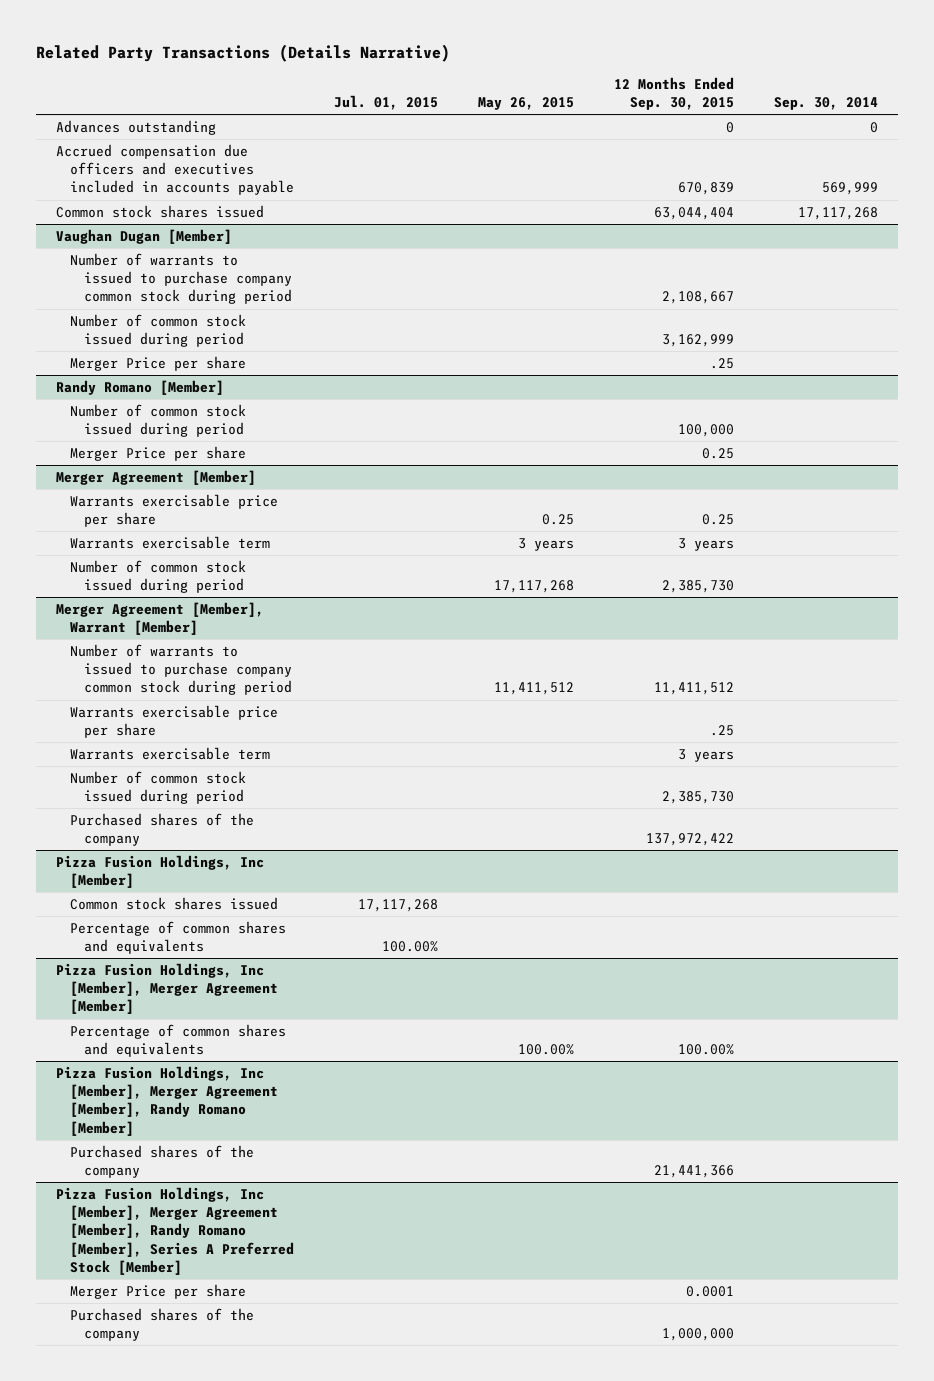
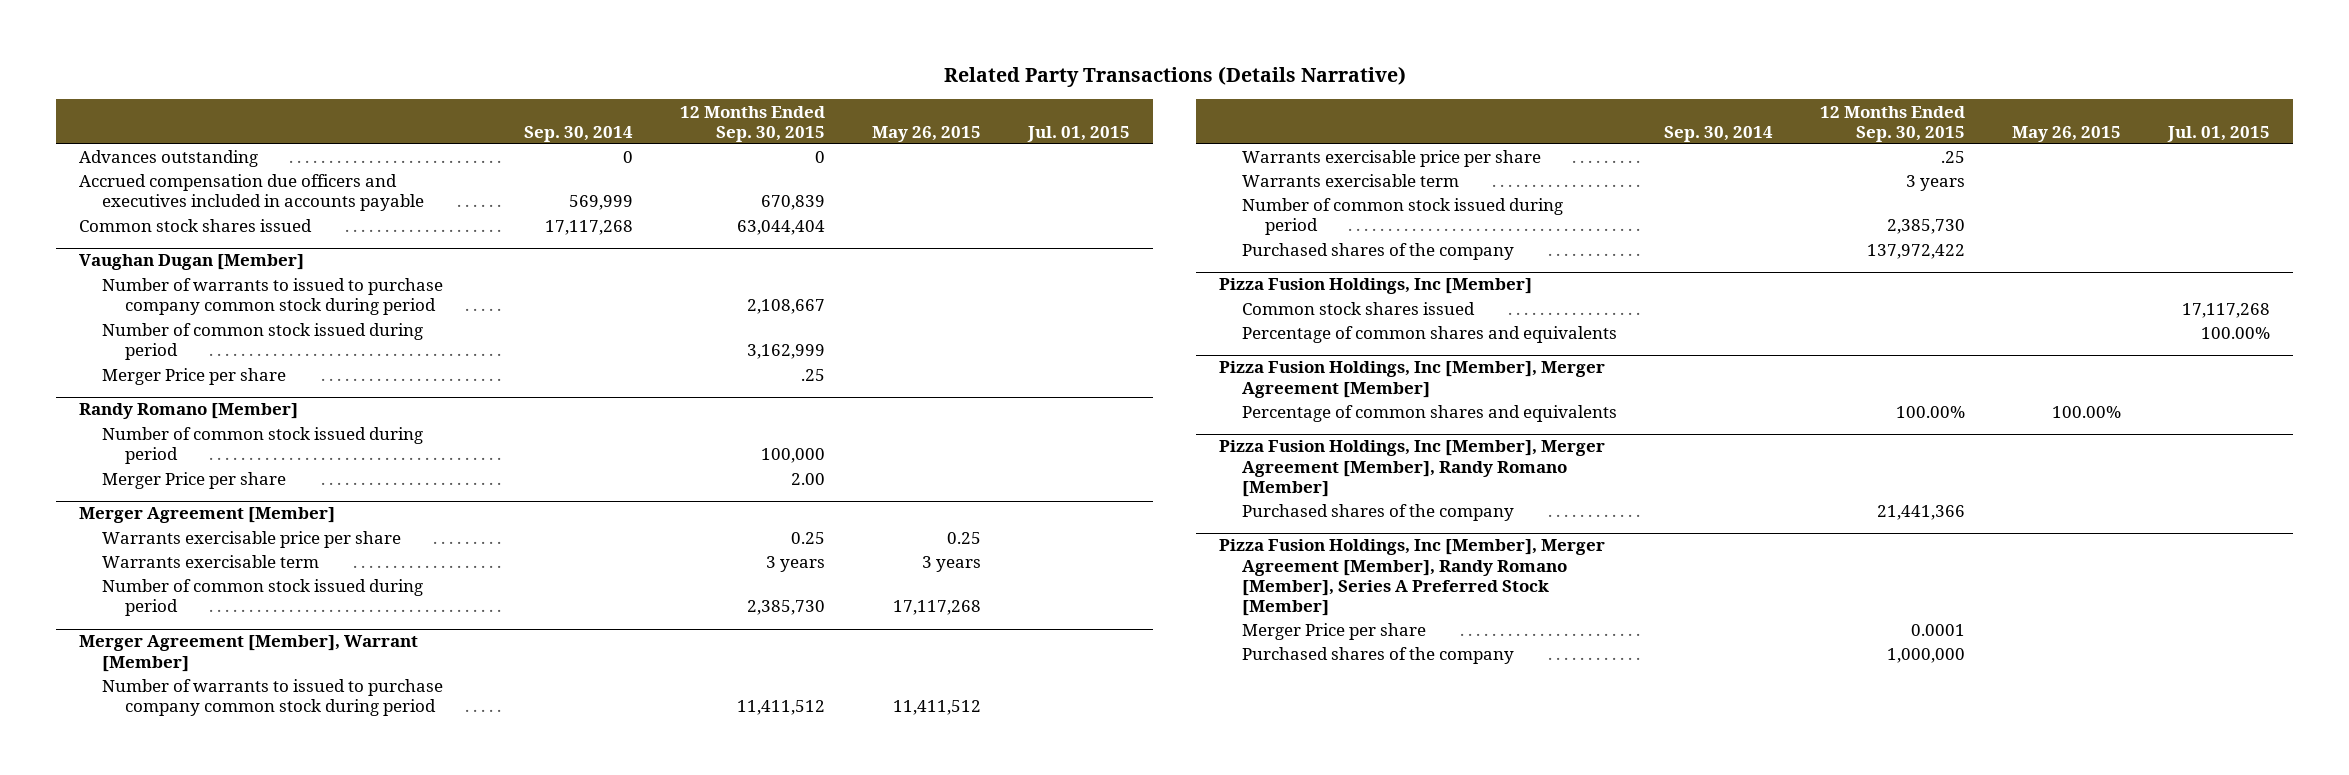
- | Jul. 01, 2015 | May 26, 2015 | 12 Months Ended Sep. 30, 2015 | Sep. 30, 2014
+ | Sep. 30, 2014 | 12 Months Ended Sep. 30, 2015 | May 26, 2015 | Jul. 01, 2015
@ Randy Romano [Member]
- Merger Price per share | | | 0.25 |
+ Merger Price per share | | 2.00 | |

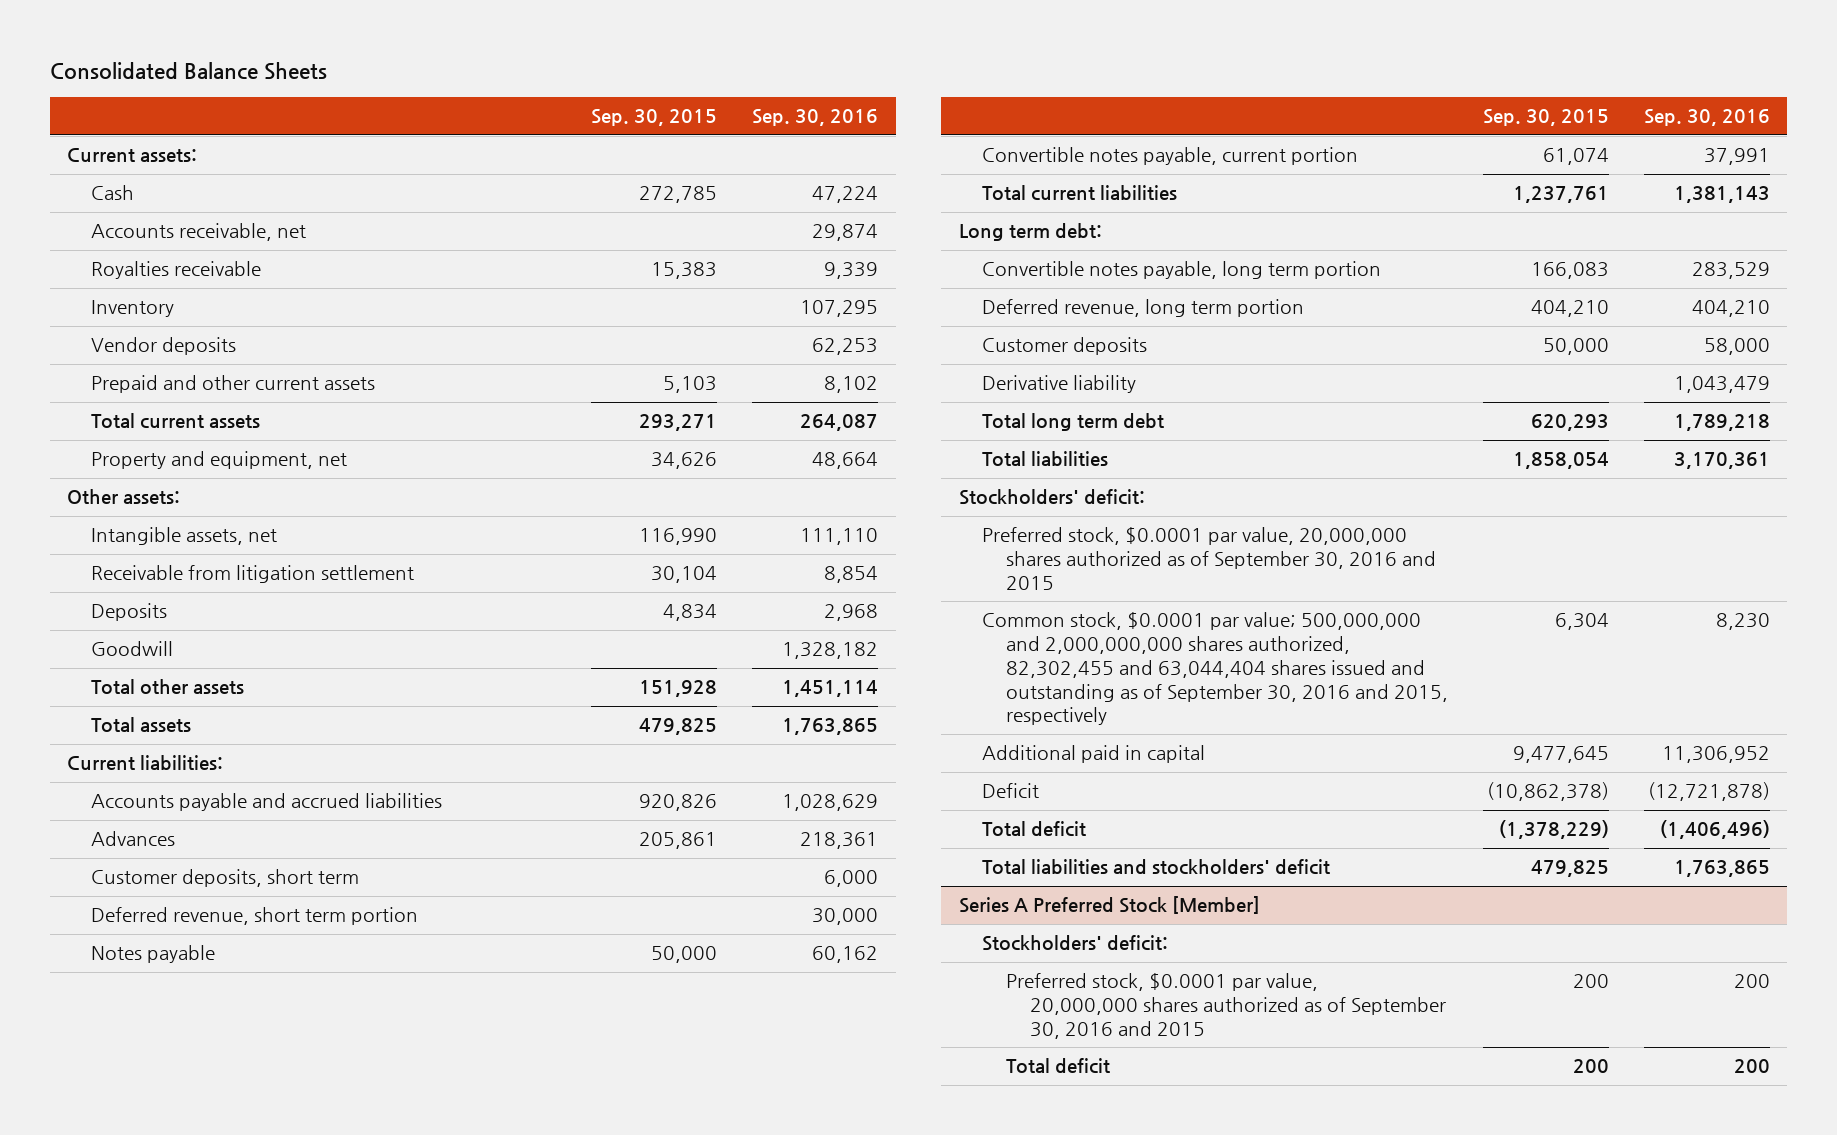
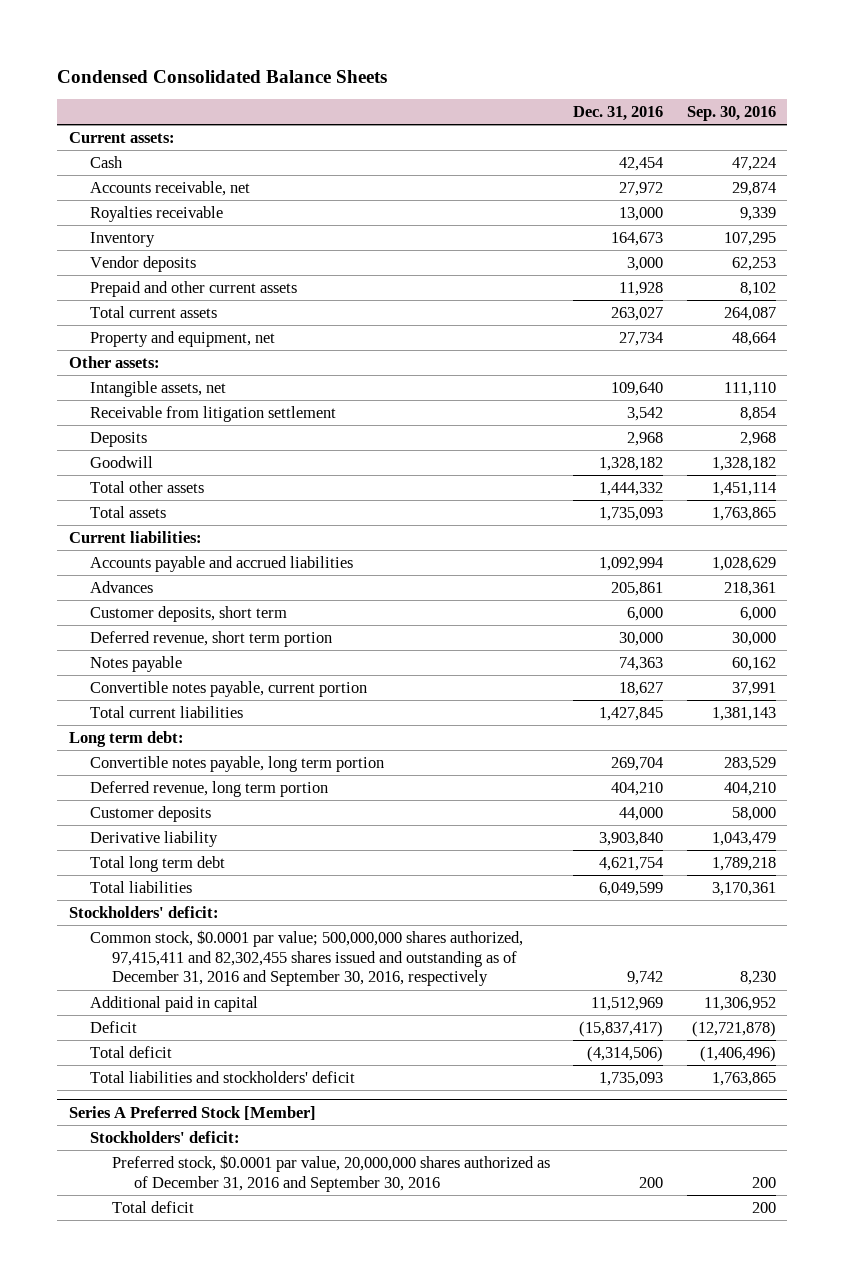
- Consolidated Balance Sheets
+ Condensed Consolidated Balance Sheets
- | Sep. 30, 2015 | Sep. 30, 2016
+ | Dec. 31, 2016 | Sep. 30, 2016
- Preferred stock, $0.0001 par value, 20,000,000 shares authorized as of September 30, 2016 and 2015
- Common stock, $0.0001 par value; 500,000,000 and 2,000,000,000 shares authorized, 82,302,455 and 63,044,404 shares issued and outstanding as of September 30, 2016 and 2015, respectively | 6,304 | 8,230
+ Common stock, $0.0001 par value; 500,000,000 shares authorized, 97,415,411 and 82,302,455 shares issued and outstanding as of December 31, 2016 and September 30, 2016, respectively | 9,742 | 8,230
@ Series A Preferred Stock [Member]
- Preferred stock, $0.0001 par value, 20,000,000 shares authorized as of September 30, 2016 and 2015 | 200 | 200
+ Preferred stock, $0.0001 par value, 20,000,000 shares authorized as of December 31, 2016 and September 30, 2016 | 200 | 200

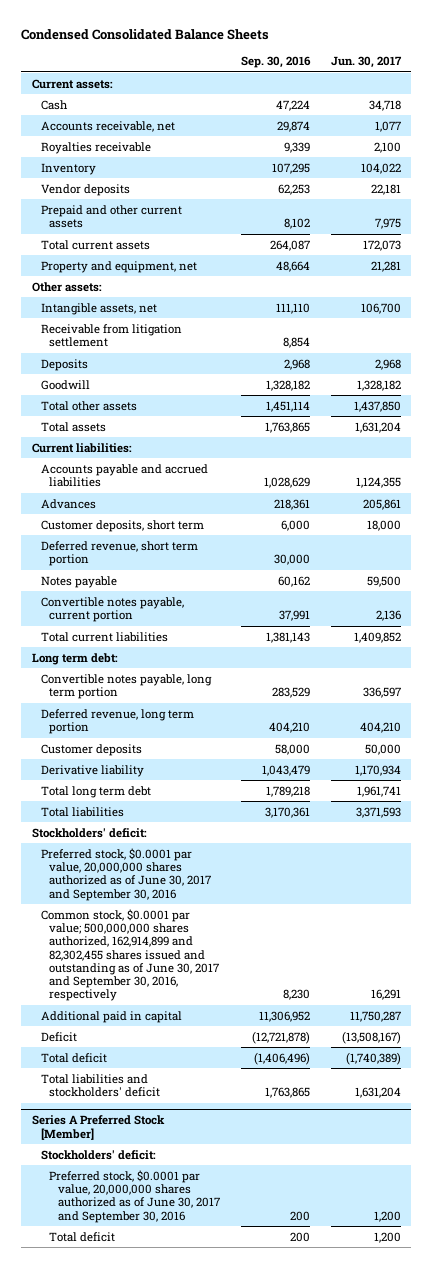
- | Dec. 31, 2016 | Sep. 30, 2016
+ | Sep. 30, 2016 | Jun. 30, 2017
- Common stock, $0.0001 par value; 500,000,000 shares authorized, 97,415,411 and 82,302,455 shares issued and outstanding as of December 31, 2016 and September 30, 2016, respectively | 9,742 | 8,230
+ Preferred stock, $0.0001 par value, 20,000,000 shares authorized as of June 30, 2017 and September 30, 2016
+ Common stock, $0.0001 par value; 500,000,000 shares authorized, 162,914,899 and 82,302,455 shares issued and outstanding as of June 30, 2017 and September 30, 2016, respectively | 8,230 | 16,291
@ Series A Preferred Stock [Member]
- Preferred stock, $0.0001 par value, 20,000,000 shares authorized as of December 31, 2016 and September 30, 2016 | 200 | 200
+ Preferred stock, $0.0001 par value, 20,000,000 shares authorized as of June 30, 2017 and September 30, 2016 | 200 | 1,200

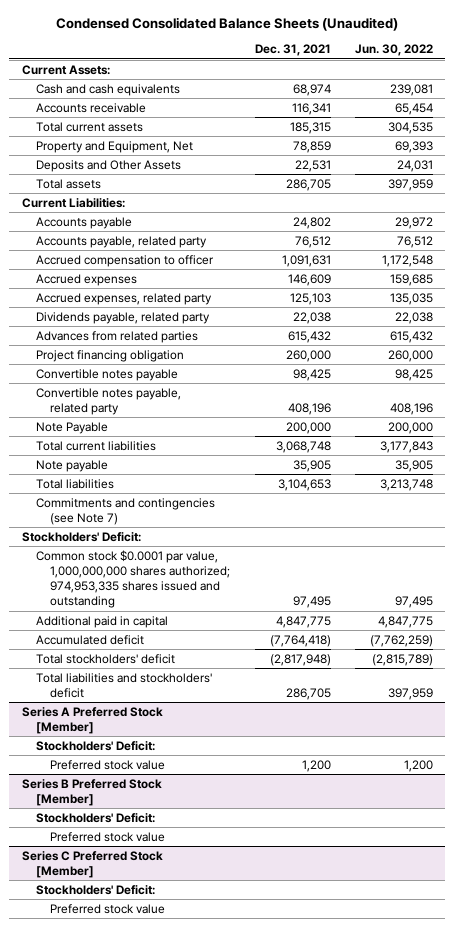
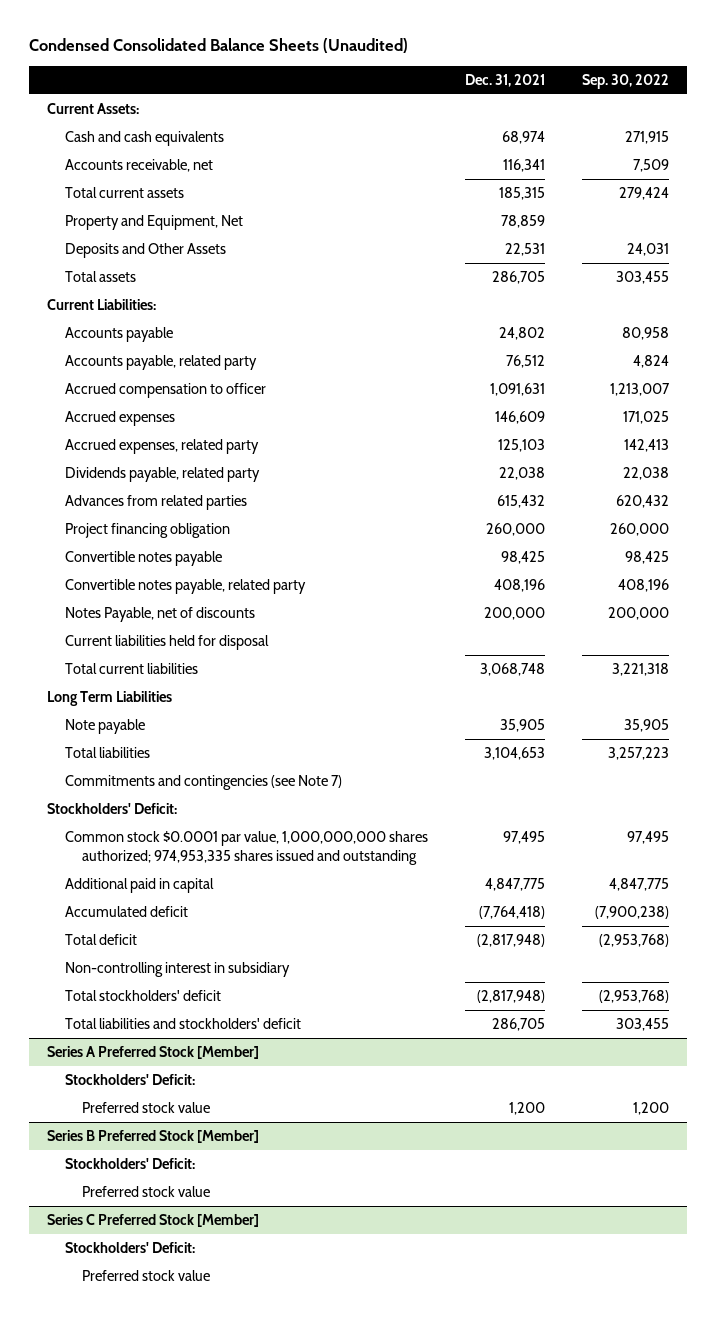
- | Dec. 31, 2021 | Jun. 30, 2022
+ | Dec. 31, 2021 | Sep. 30, 2022
- Accounts receivable | 116,341 | 65,454
+ Accounts receivable, net | 116,341 | 7,509
- Note Payable | 200,000 | 200,000
+ Notes Payable, net of discounts | 200,000 | 200,000
+ Current liabilities held for disposal
+ Long Term Liabilities
+ Total deficit | (2,817,948) | (2,953,768)
+ Non-controlling interest in subsidiary

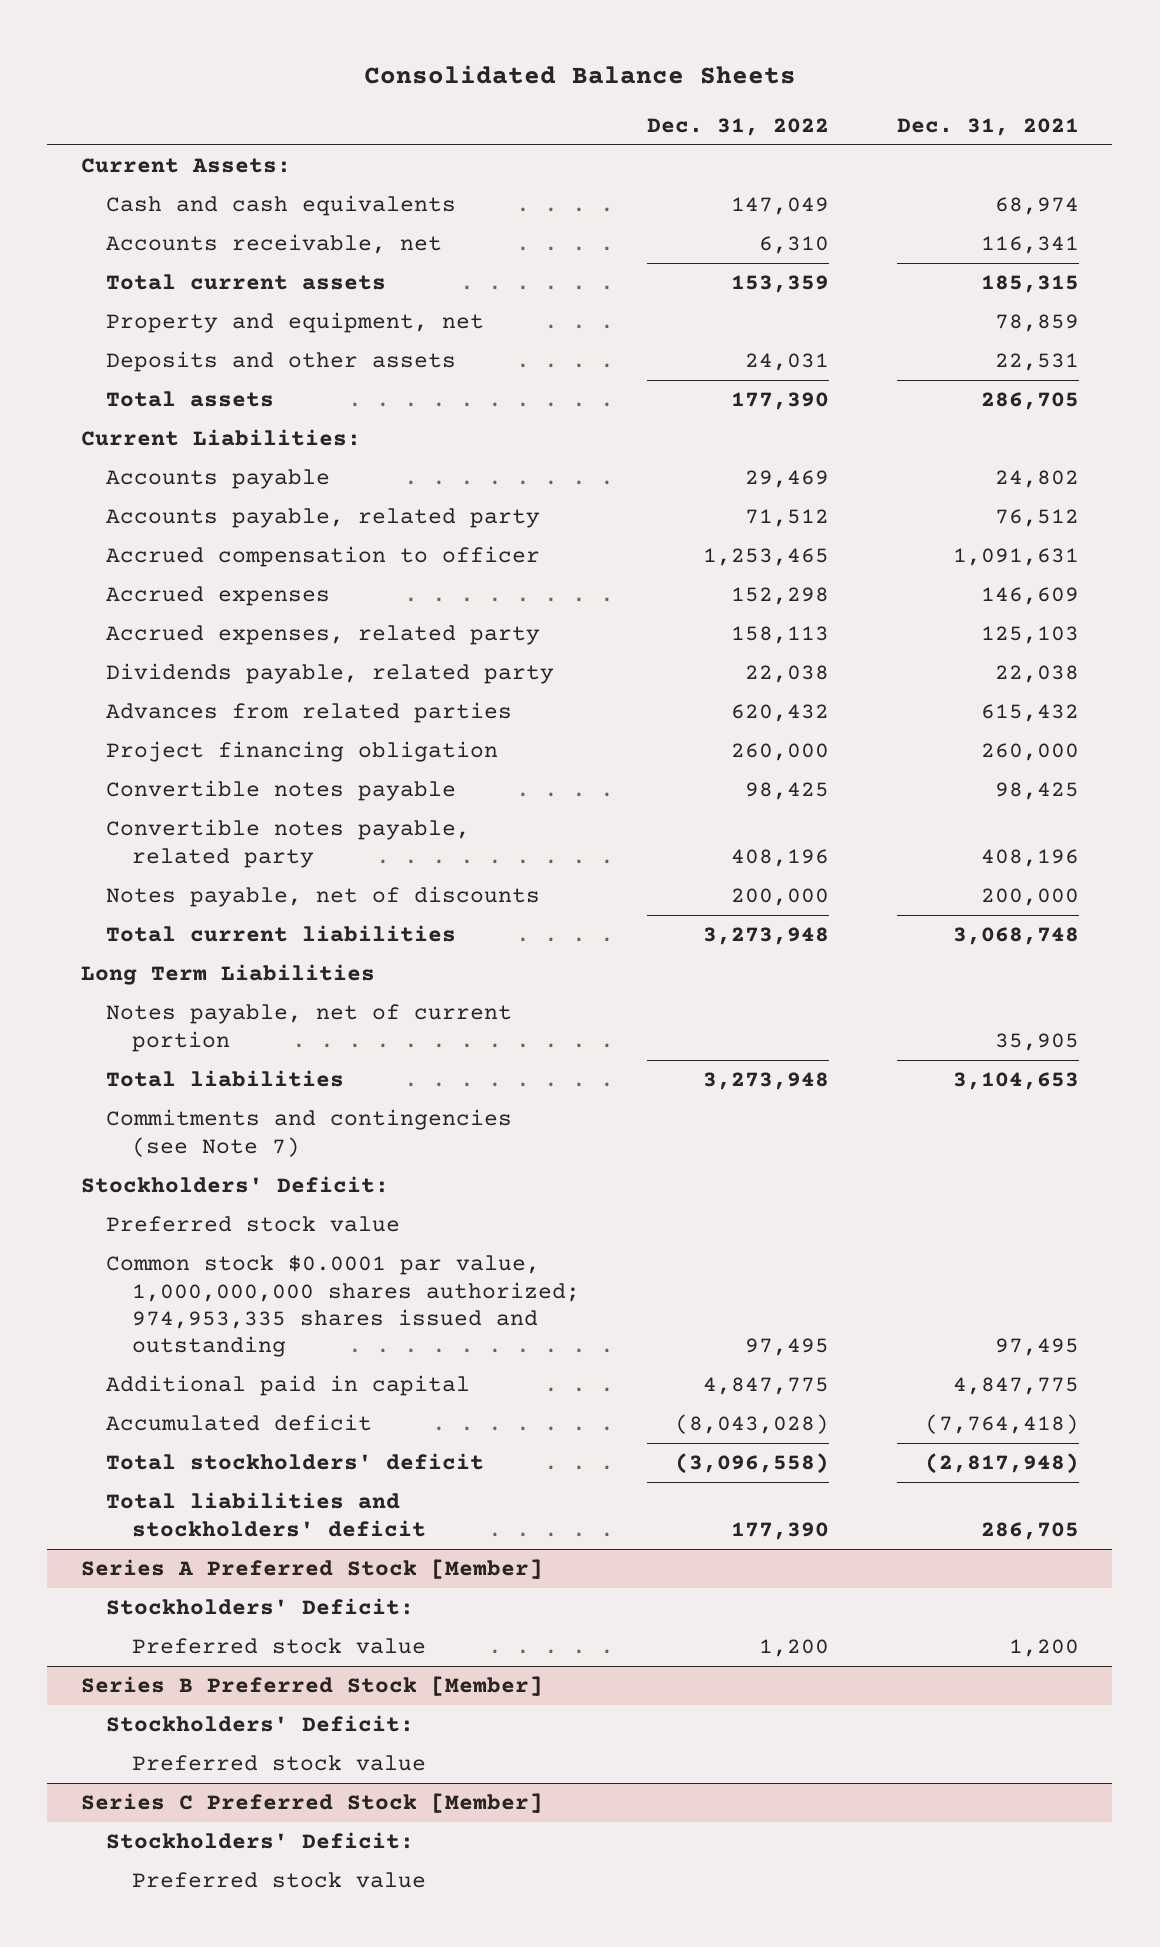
- Condensed Consolidated Balance Sheets (Unaudited)
+ Consolidated Balance Sheets
- | Dec. 31, 2021 | Sep. 30, 2022
+ | Dec. 31, 2022 | Dec. 31, 2021
- Property and Equipment, Net | 78,859 |
- Deposits and Other Assets | 22,531 | 24,031
+ Property and equipment, net | | 78,859
+ Deposits and other assets | 24,031 | 22,531
- Notes Payable, net of discounts | 200,000 | 200,000
- Current liabilities held for disposal
+ Notes payable, net of discounts | 200,000 | 200,000
- Note payable | 35,905 | 35,905
+ Notes payable, net of current portion | | 35,905
+ Preferred stock value
- Total deficit | (2,817,948) | (2,953,768)
- Non-controlling interest in subsidiary

